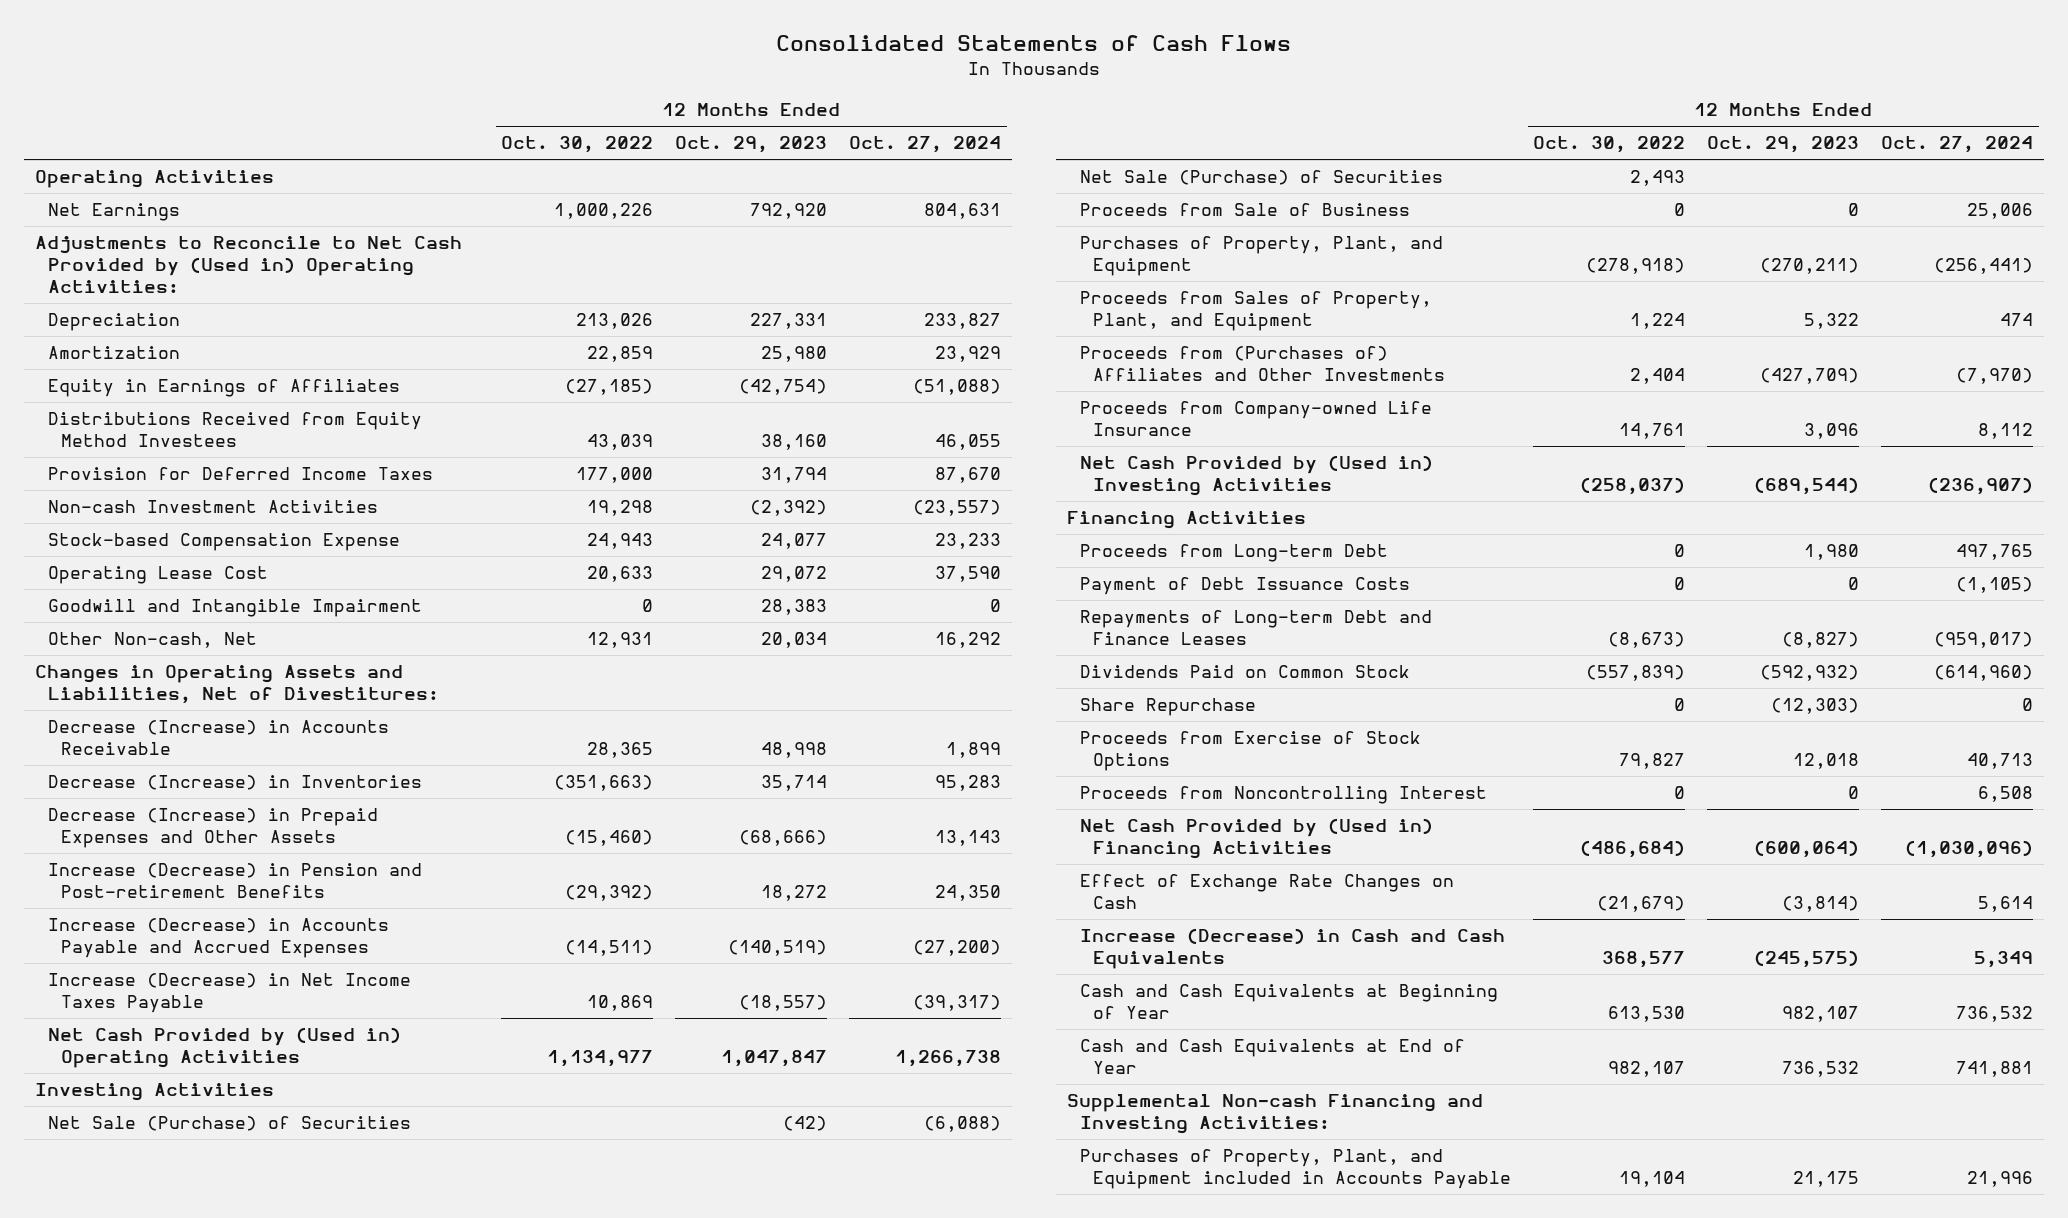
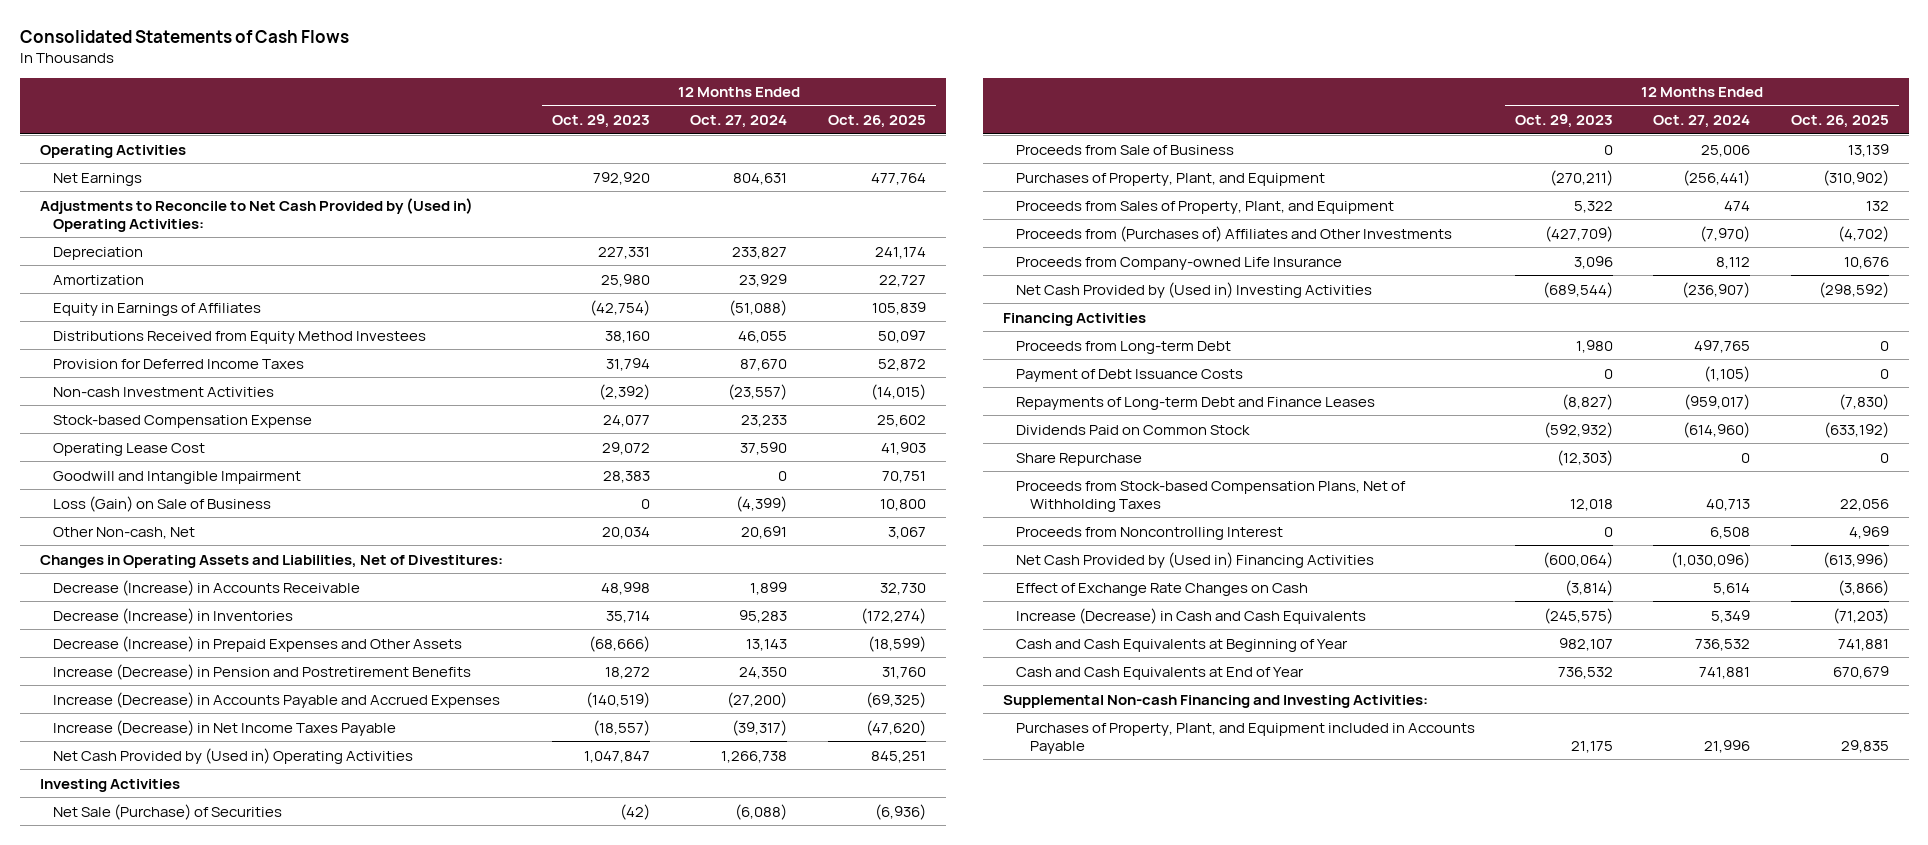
- | 12 Months Ended Oct. 30, 2022 | 12 Months Ended Oct. 29, 2023 | 12 Months Ended Oct. 27, 2024
+ | 12 Months Ended Oct. 29, 2023 | 12 Months Ended Oct. 27, 2024 | 12 Months Ended Oct. 26, 2025
- Other Non-cash, Net | 12,931 | 20,034 | 16,292
+ Loss (Gain) on Sale of Business | 0 | (4,399) | 10,800
+ Other Non-cash, Net | 20,034 | 20,691 | 3,067
- Increase (Decrease) in Pension and Post-retirement Benefits | (29,392) | 18,272 | 24,350
+ Increase (Decrease) in Pension and Postretirement Benefits | 18,272 | 24,350 | 31,760
- Net Sale (Purchase) of Securities | 2,493 | |
- Proceeds from Exercise of Stock Options | 79,827 | 12,018 | 40,713
+ Proceeds from Stock-based Compensation Plans, Net of Withholding Taxes | 12,018 | 40,713 | 22,056

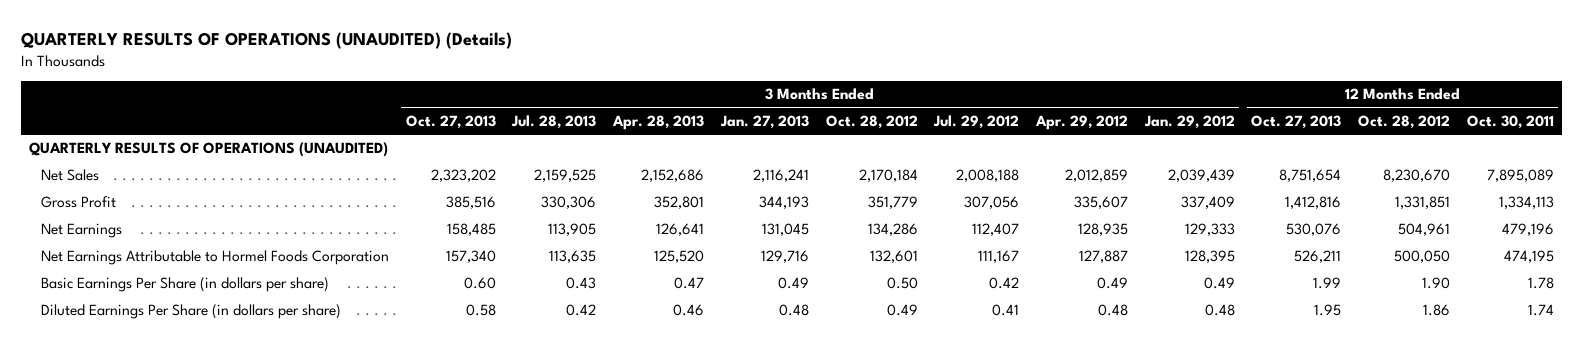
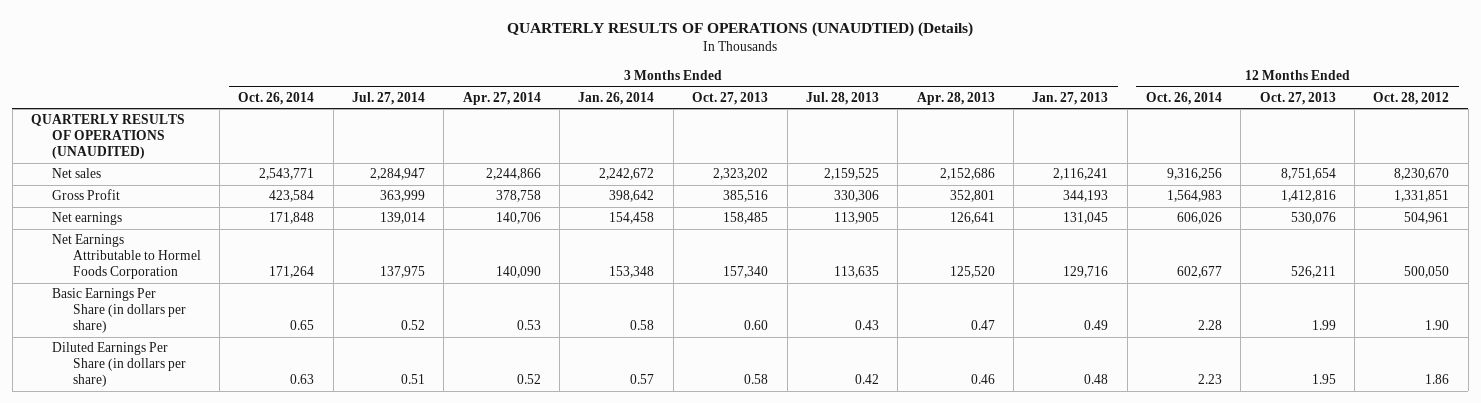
- QUARTERLY RESULTS OF OPERATIONS (UNAUDITED) (Details)
+ QUARTERLY RESULTS OF OPERATIONS (UNAUDTIED) (Details)
- | 3 Months Ended Oct. 27, 2013 | 3 Months Ended Jul. 28, 2013 | 3 Months Ended Apr. 28, 2013 | 3 Months Ended Jan. 27, 2013 | 3 Months Ended Oct. 28, 2012 | 3 Months Ended Jul. 29, 2012 | 3 Months Ended Apr. 29, 2012 | 3 Months Ended Jan. 29, 2012 | 12 Months Ended Oct. 27, 2013 | 12 Months Ended Oct. 28, 2012 | 12 Months Ended Oct. 30, 2011
+ | 3 Months Ended Oct. 26, 2014 | 3 Months Ended Jul. 27, 2014 | 3 Months Ended Apr. 27, 2014 | 3 Months Ended Jan. 26, 2014 | 3 Months Ended Oct. 27, 2013 | 3 Months Ended Jul. 28, 2013 | 3 Months Ended Apr. 28, 2013 | 3 Months Ended Jan. 27, 2013 | 12 Months Ended Oct. 26, 2014 | 12 Months Ended Oct. 27, 2013 | 12 Months Ended Oct. 28, 2012
- Net Sales | 2,323,202 | 2,159,525 | 2,152,686 | 2,116,241 | 2,170,184 | 2,008,188 | 2,012,859 | 2,039,439 | 8,751,654 | 8,230,670 | 7,895,089
+ Net sales | 2,543,771 | 2,284,947 | 2,244,866 | 2,242,672 | 2,323,202 | 2,159,525 | 2,152,686 | 2,116,241 | 9,316,256 | 8,751,654 | 8,230,670
- Net Earnings | 158,485 | 113,905 | 126,641 | 131,045 | 134,286 | 112,407 | 128,935 | 129,333 | 530,076 | 504,961 | 479,196
+ Net earnings | 171,848 | 139,014 | 140,706 | 154,458 | 158,485 | 113,905 | 126,641 | 131,045 | 606,026 | 530,076 | 504,961

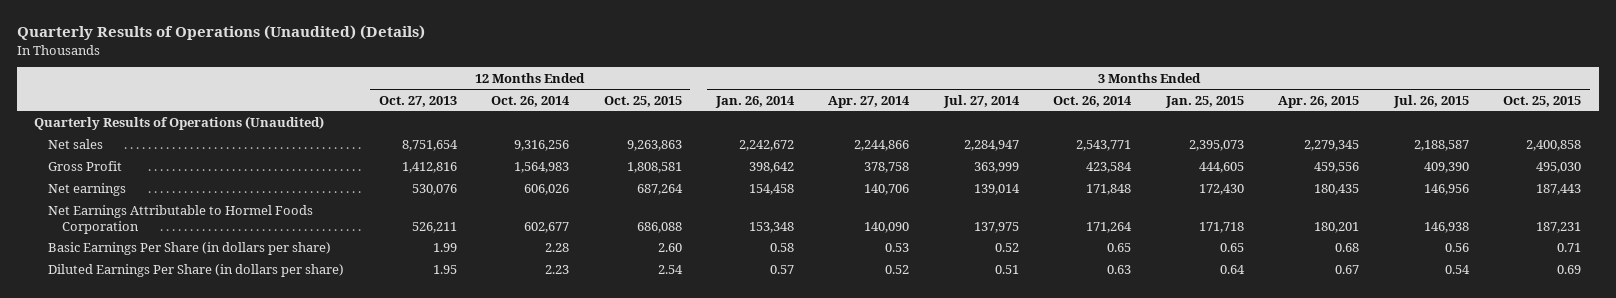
- QUARTERLY RESULTS OF OPERATIONS (UNAUDTIED) (Details)
+ Quarterly Results of Operations (Unaudited) (Details)
- | 3 Months Ended Oct. 26, 2014 | 3 Months Ended Jul. 27, 2014 | 3 Months Ended Apr. 27, 2014 | 3 Months Ended Jan. 26, 2014 | 3 Months Ended Oct. 27, 2013 | 3 Months Ended Jul. 28, 2013 | 3 Months Ended Apr. 28, 2013 | 3 Months Ended Jan. 27, 2013 | 12 Months Ended Oct. 26, 2014 | 12 Months Ended Oct. 27, 2013 | 12 Months Ended Oct. 28, 2012
+ | 12 Months Ended Oct. 27, 2013 | 12 Months Ended Oct. 26, 2014 | 12 Months Ended Oct. 25, 2015 | 3 Months Ended Jan. 26, 2014 | 3 Months Ended Apr. 27, 2014 | 3 Months Ended Jul. 27, 2014 | 3 Months Ended Oct. 26, 2014 | 3 Months Ended Jan. 25, 2015 | 3 Months Ended Apr. 26, 2015 | 3 Months Ended Jul. 26, 2015 | 3 Months Ended Oct. 25, 2015
- QUARTERLY RESULTS OF OPERATIONS (UNAUDITED)
+ Quarterly Results of Operations (Unaudited)

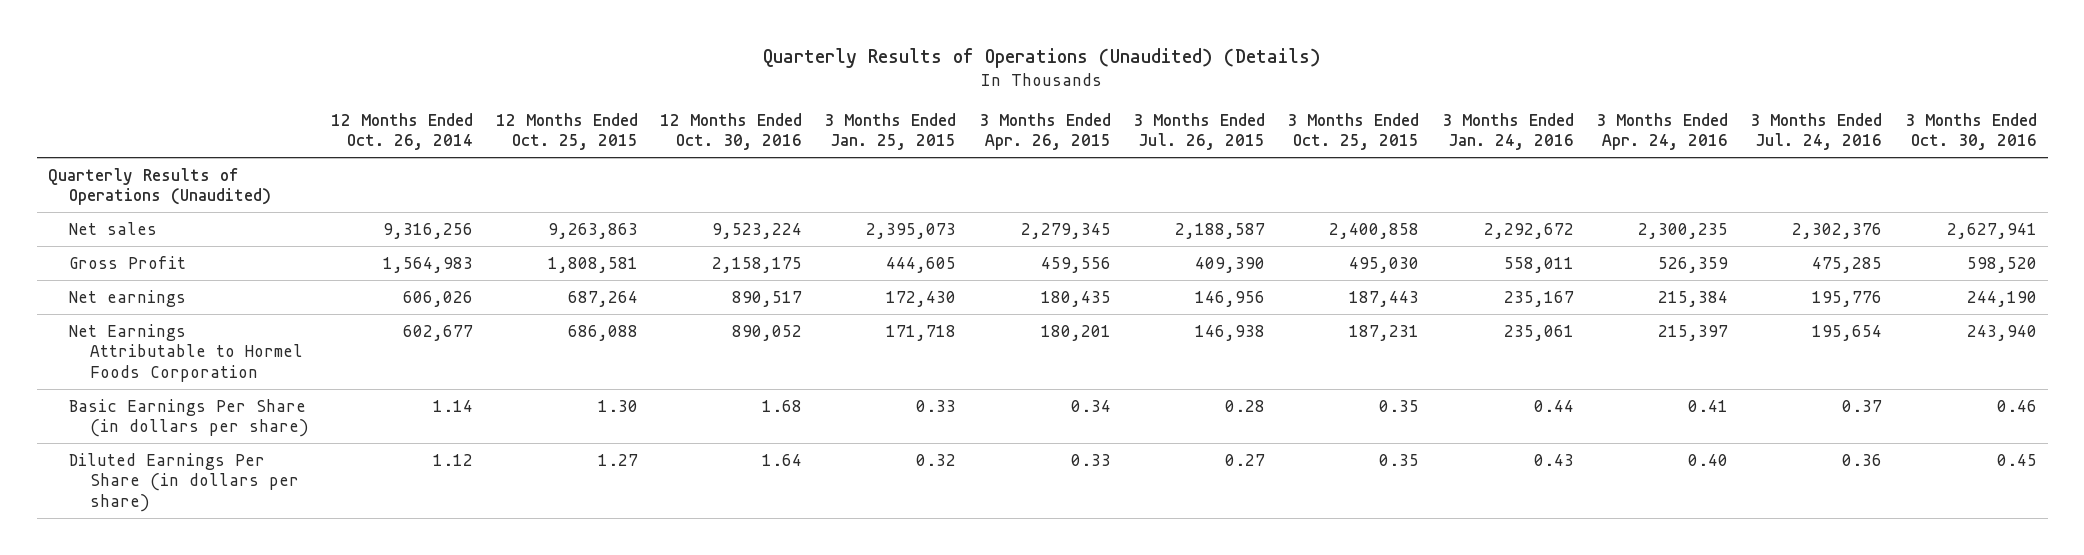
- | 12 Months Ended Oct. 27, 2013 | 12 Months Ended Oct. 26, 2014 | 12 Months Ended Oct. 25, 2015 | 3 Months Ended Jan. 26, 2014 | 3 Months Ended Apr. 27, 2014 | 3 Months Ended Jul. 27, 2014 | 3 Months Ended Oct. 26, 2014 | 3 Months Ended Jan. 25, 2015 | 3 Months Ended Apr. 26, 2015 | 3 Months Ended Jul. 26, 2015 | 3 Months Ended Oct. 25, 2015
+ | 12 Months Ended Oct. 26, 2014 | 12 Months Ended Oct. 25, 2015 | 12 Months Ended Oct. 30, 2016 | 3 Months Ended Jan. 25, 2015 | 3 Months Ended Apr. 26, 2015 | 3 Months Ended Jul. 26, 2015 | 3 Months Ended Oct. 25, 2015 | 3 Months Ended Jan. 24, 2016 | 3 Months Ended Apr. 24, 2016 | 3 Months Ended Jul. 24, 2016 | 3 Months Ended Oct. 30, 2016
- Basic Earnings Per Share (in dollars per share) | 1.99 | 2.28 | 2.60 | 0.58 | 0.53 | 0.52 | 0.65 | 0.65 | 0.68 | 0.56 | 0.71
- Diluted Earnings Per Share (in dollars per share) | 1.95 | 2.23 | 2.54 | 0.57 | 0.52 | 0.51 | 0.63 | 0.64 | 0.67 | 0.54 | 0.69
+ Basic Earnings Per Share (in dollars per share) | 1.14 | 1.30 | 1.68 | 0.33 | 0.34 | 0.28 | 0.35 | 0.44 | 0.41 | 0.37 | 0.46
+ Diluted Earnings Per Share (in dollars per share) | 1.12 | 1.27 | 1.64 | 0.32 | 0.33 | 0.27 | 0.35 | 0.43 | 0.40 | 0.36 | 0.45

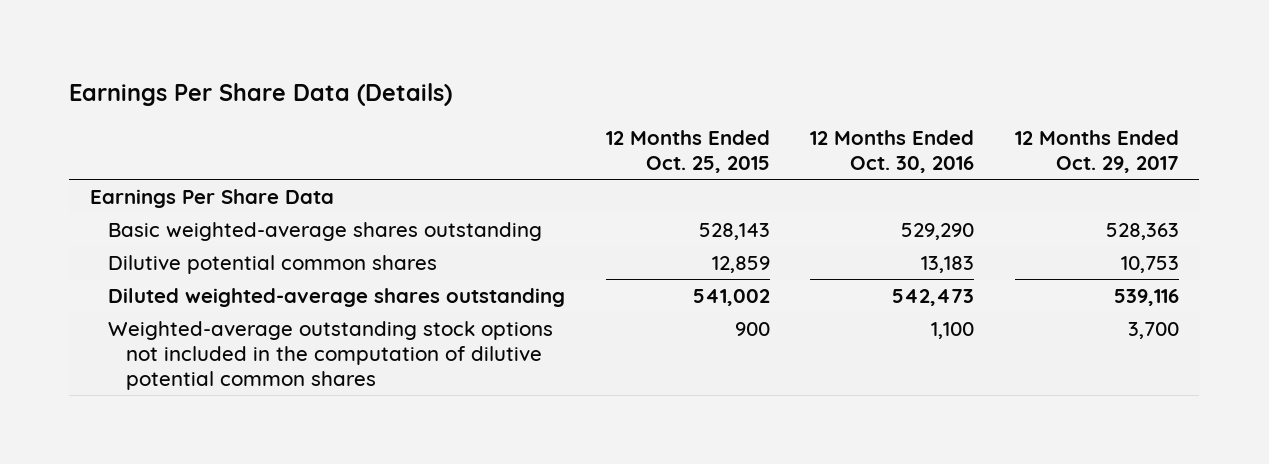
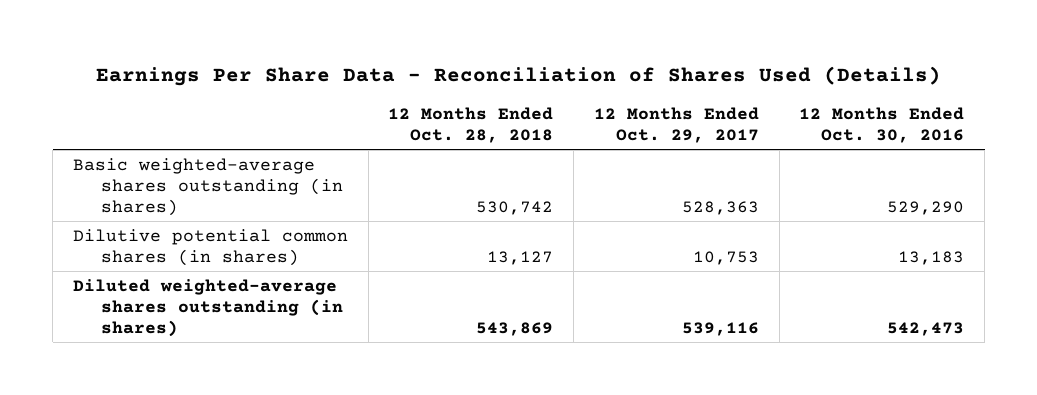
- Earnings Per Share Data (Details)
+ Earnings Per Share Data - Reconciliation of Shares Used (Details)
- | 12 Months Ended Oct. 25, 2015 | 12 Months Ended Oct. 30, 2016 | 12 Months Ended Oct. 29, 2017
+ | 12 Months Ended Oct. 28, 2018 | 12 Months Ended Oct. 29, 2017 | 12 Months Ended Oct. 30, 2016
- Earnings Per Share Data
- Basic weighted-average shares outstanding | 528,143 | 529,290 | 528,363
- Dilutive potential common shares | 12,859 | 13,183 | 10,753
- Diluted weighted-average shares outstanding | 541,002 | 542,473 | 539,116
- Weighted-average outstanding stock options not included in the computation of dilutive potential common shares | 900 | 1,100 | 3,700
+ Basic weighted-average shares outstanding (in shares) | 530,742 | 528,363 | 529,290
+ Dilutive potential common shares (in shares) | 13,127 | 10,753 | 13,183
+ Diluted weighted-average shares outstanding (in shares) | 543,869 | 539,116 | 542,473

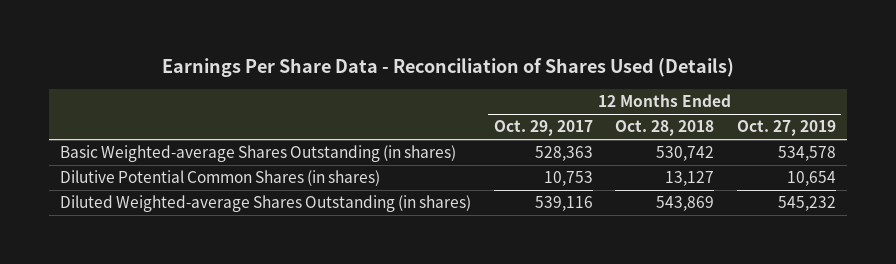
- | 12 Months Ended Oct. 28, 2018 | 12 Months Ended Oct. 29, 2017 | 12 Months Ended Oct. 30, 2016
+ | 12 Months Ended Oct. 29, 2017 | 12 Months Ended Oct. 28, 2018 | 12 Months Ended Oct. 27, 2019
- Basic weighted-average shares outstanding (in shares) | 530,742 | 528,363 | 529,290
- Dilutive potential common shares (in shares) | 13,127 | 10,753 | 13,183
- Diluted weighted-average shares outstanding (in shares) | 543,869 | 539,116 | 542,473
+ Basic Weighted-average Shares Outstanding (in shares) | 528,363 | 530,742 | 534,578
+ Dilutive Potential Common Shares (in shares) | 10,753 | 13,127 | 10,654
+ Diluted Weighted-average Shares Outstanding (in shares) | 539,116 | 543,869 | 545,232

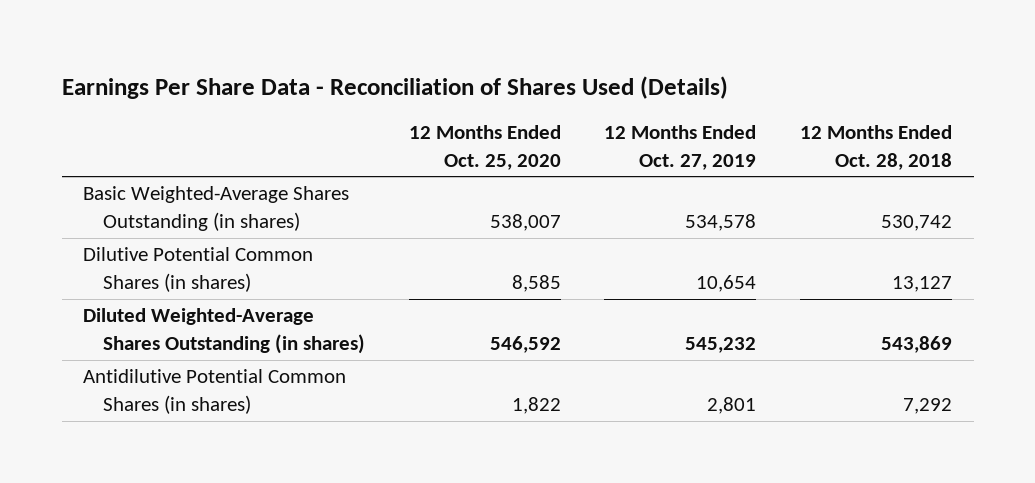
- | 12 Months Ended Oct. 29, 2017 | 12 Months Ended Oct. 28, 2018 | 12 Months Ended Oct. 27, 2019
+ | 12 Months Ended Oct. 25, 2020 | 12 Months Ended Oct. 27, 2019 | 12 Months Ended Oct. 28, 2018
- Basic Weighted-average Shares Outstanding (in shares) | 528,363 | 530,742 | 534,578
+ Basic Weighted-Average Shares Outstanding (in shares) | 538,007 | 534,578 | 530,742
- Diluted Weighted-average Shares Outstanding (in shares) | 539,116 | 543,869 | 545,232
+ Diluted Weighted-Average Shares Outstanding (in shares) | 546,592 | 545,232 | 543,869
+ Antidilutive Potential Common Shares (in shares) | 1,822 | 2,801 | 7,292

